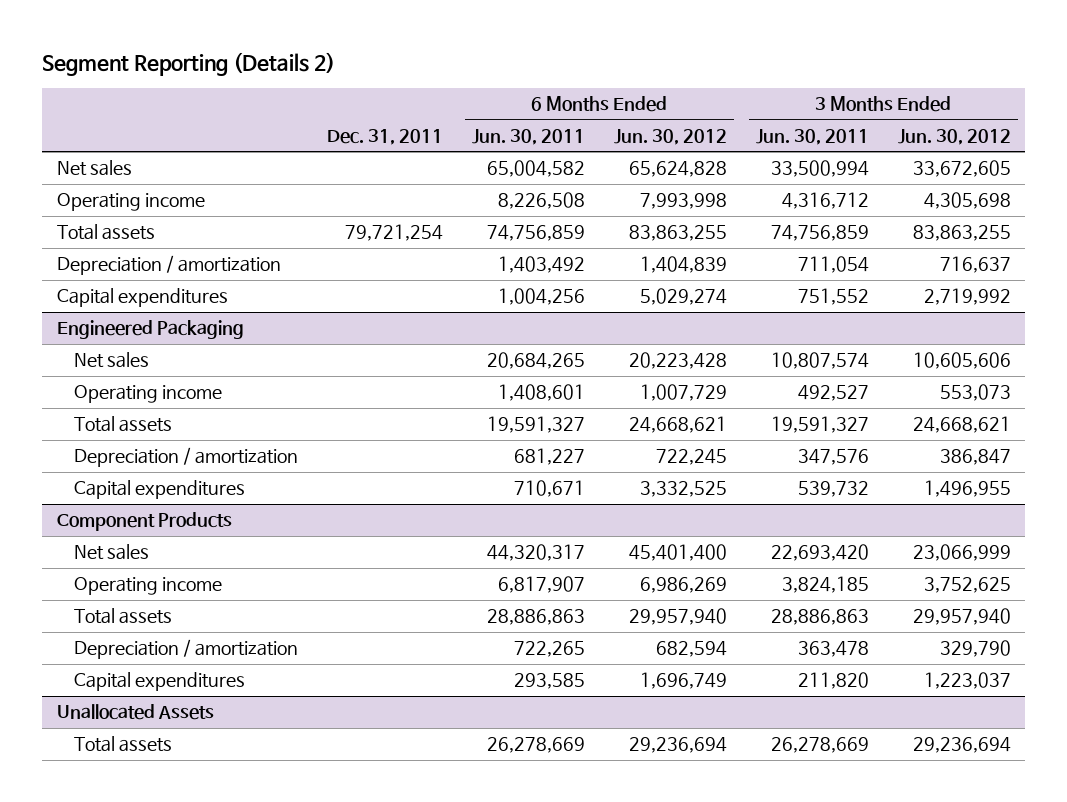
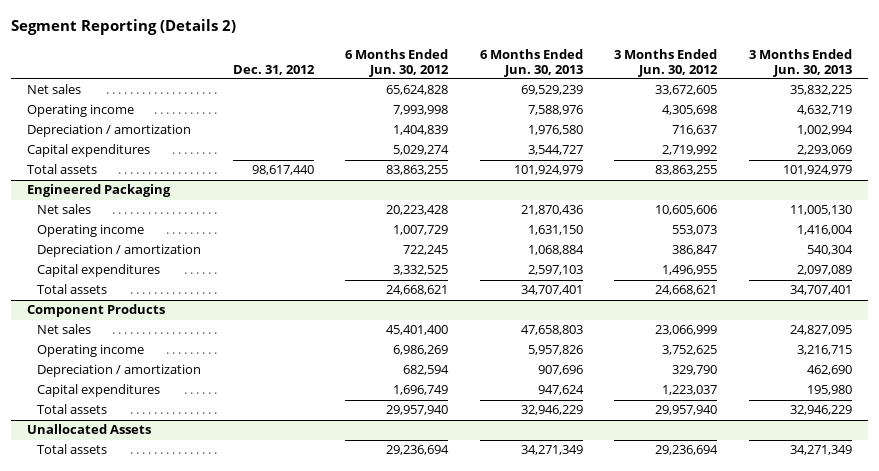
- | Dec. 31, 2011 | 6 Months Ended Jun. 30, 2011 | 6 Months Ended Jun. 30, 2012 | 3 Months Ended Jun. 30, 2011 | 3 Months Ended Jun. 30, 2012
+ | Dec. 31, 2012 | 6 Months Ended Jun. 30, 2012 | 6 Months Ended Jun. 30, 2013 | 3 Months Ended Jun. 30, 2012 | 3 Months Ended Jun. 30, 2013
moved down: Total assets | 98,617,440 | 83,863,255 | 101,924,979 | 83,863,255 | 101,924,979
@ Engineered Packaging
moved down: Total assets | | 24,668,621 | 34,707,401 | 24,668,621 | 34,707,401
@ Component Products
moved down: Total assets | | 29,957,940 | 32,946,229 | 29,957,940 | 32,946,229

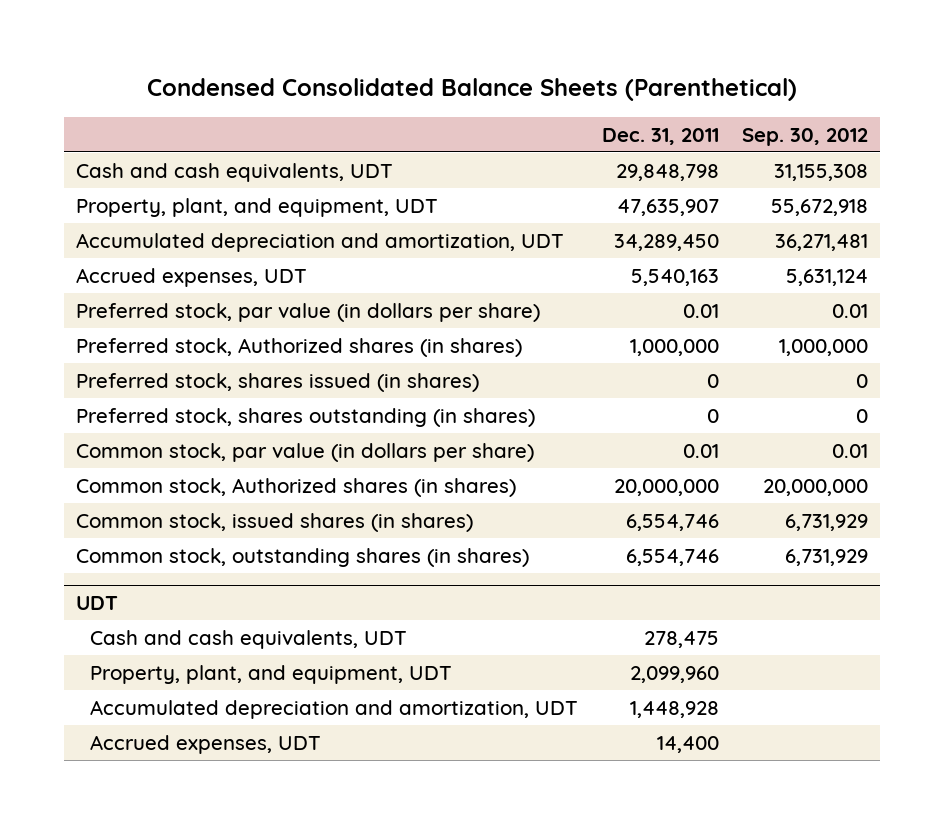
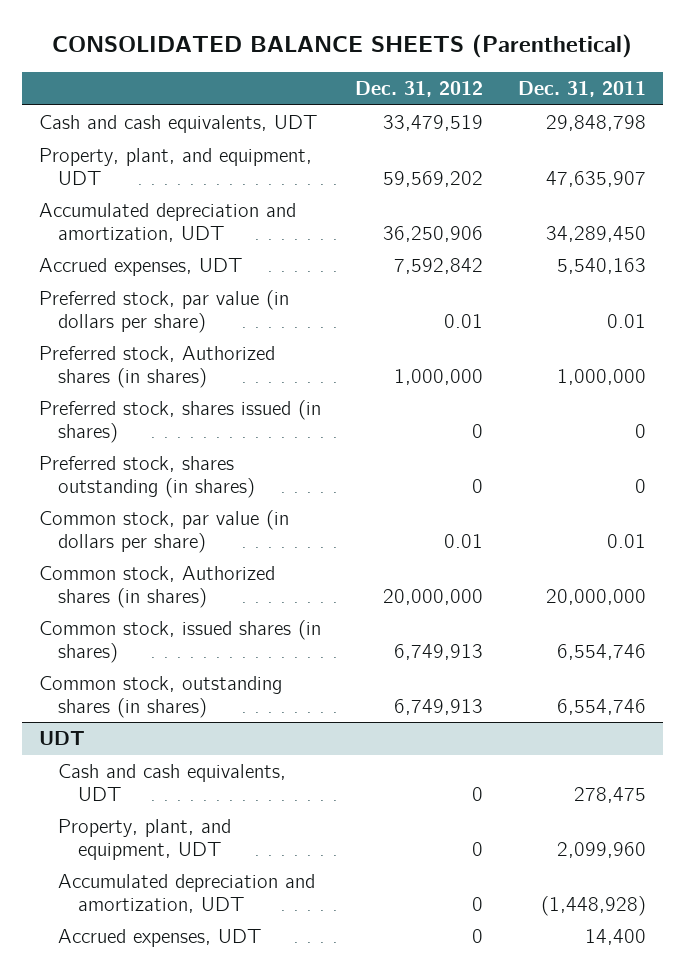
- Condensed Consolidated Balance Sheets (Parenthetical)
+ CONSOLIDATED BALANCE SHEETS (Parenthetical)
- | Dec. 31, 2011 | Sep. 30, 2012
+ | Dec. 31, 2012 | Dec. 31, 2011
@ UDT
- Accumulated depreciation and amortization, UDT | 1,448,928 |
+ Accumulated depreciation and amortization, UDT | 0 | (1,448,928)

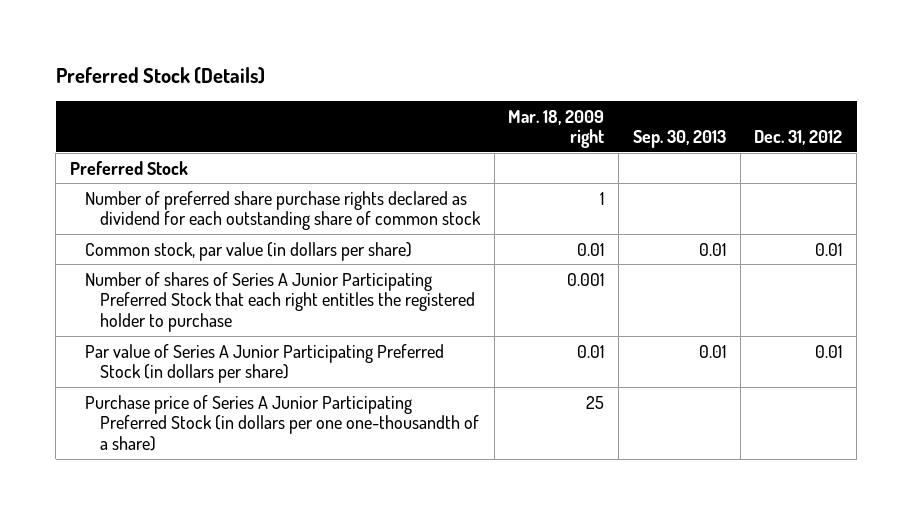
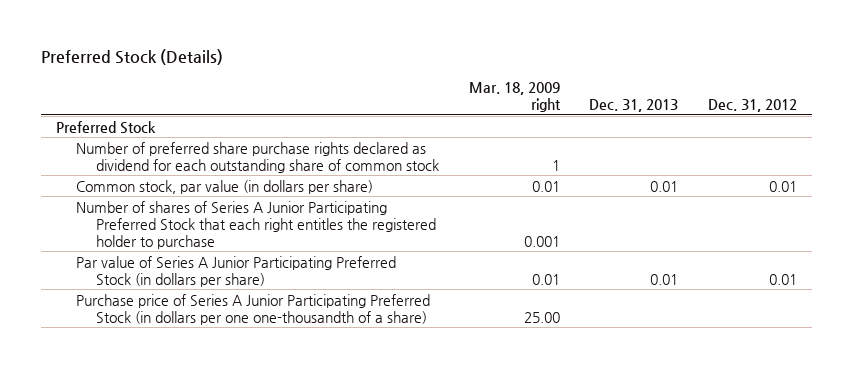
- | Mar. 18, 2009 right | Sep. 30, 2013 | Dec. 31, 2012
+ | Mar. 18, 2009 right | Dec. 31, 2013 | Dec. 31, 2012
- Purchase price of Series A Junior Participating Preferred Stock (in dollars per one one-thousandth of a share) | 25 | |
+ Purchase price of Series A Junior Participating Preferred Stock (in dollars per one one-thousandth of a share) | 25.00 | |

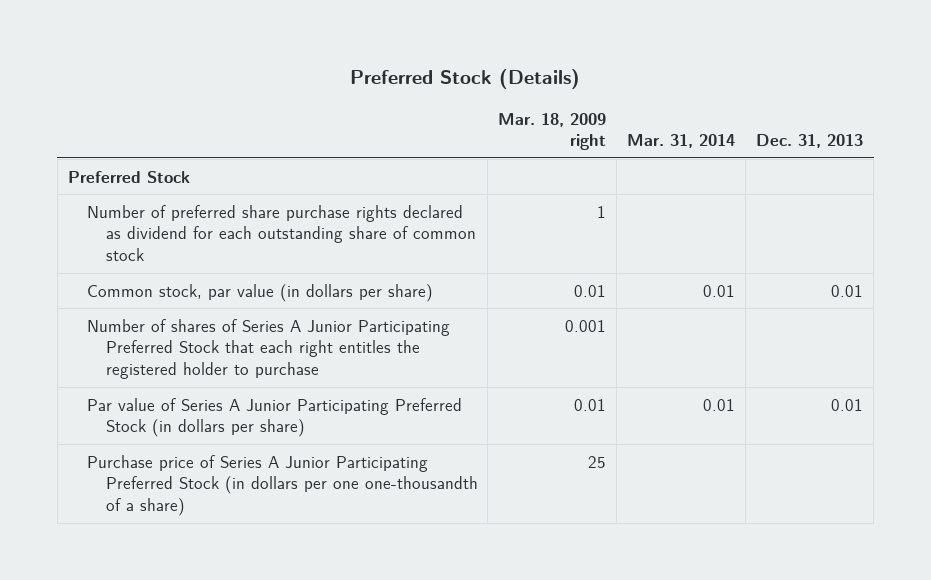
- | Mar. 18, 2009 right | Dec. 31, 2013 | Dec. 31, 2012
+ | Mar. 18, 2009 right | Mar. 31, 2014 | Dec. 31, 2013
- Purchase price of Series A Junior Participating Preferred Stock (in dollars per one one-thousandth of a share) | 25.00 | |
+ Purchase price of Series A Junior Participating Preferred Stock (in dollars per one one-thousandth of a share) | 25 | |

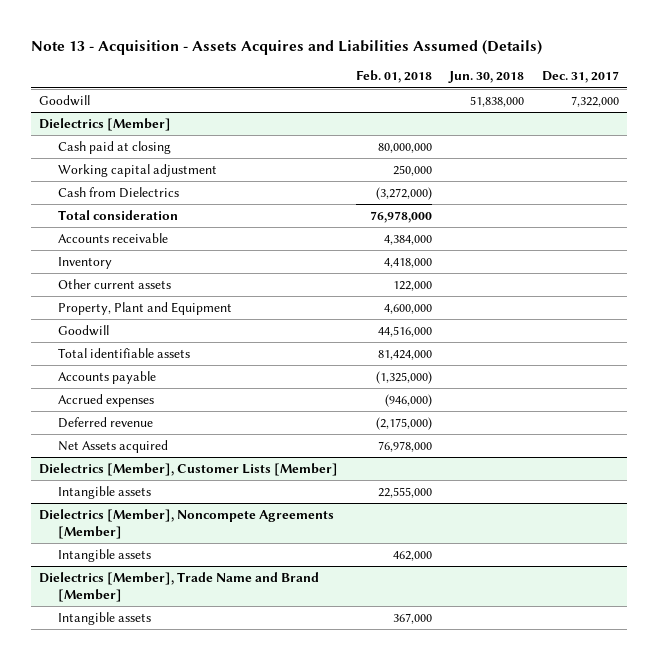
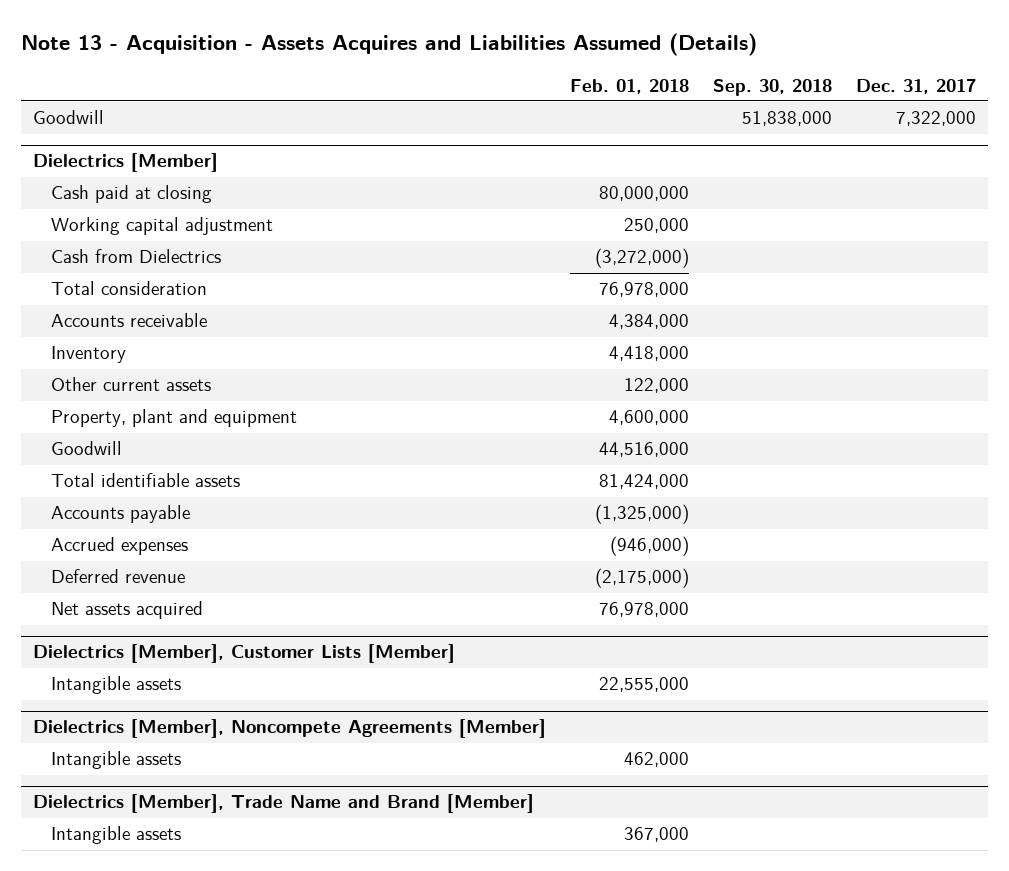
- | Feb. 01, 2018 | Jun. 30, 2018 | Dec. 31, 2017
+ | Feb. 01, 2018 | Sep. 30, 2018 | Dec. 31, 2017
@ Dielectrics [Member]
- Property, Plant and Equipment | 4,600,000 | |
+ Property, plant and equipment | 4,600,000 | |
- Net Assets acquired | 76,978,000 | |
+ Net assets acquired | 76,978,000 | |

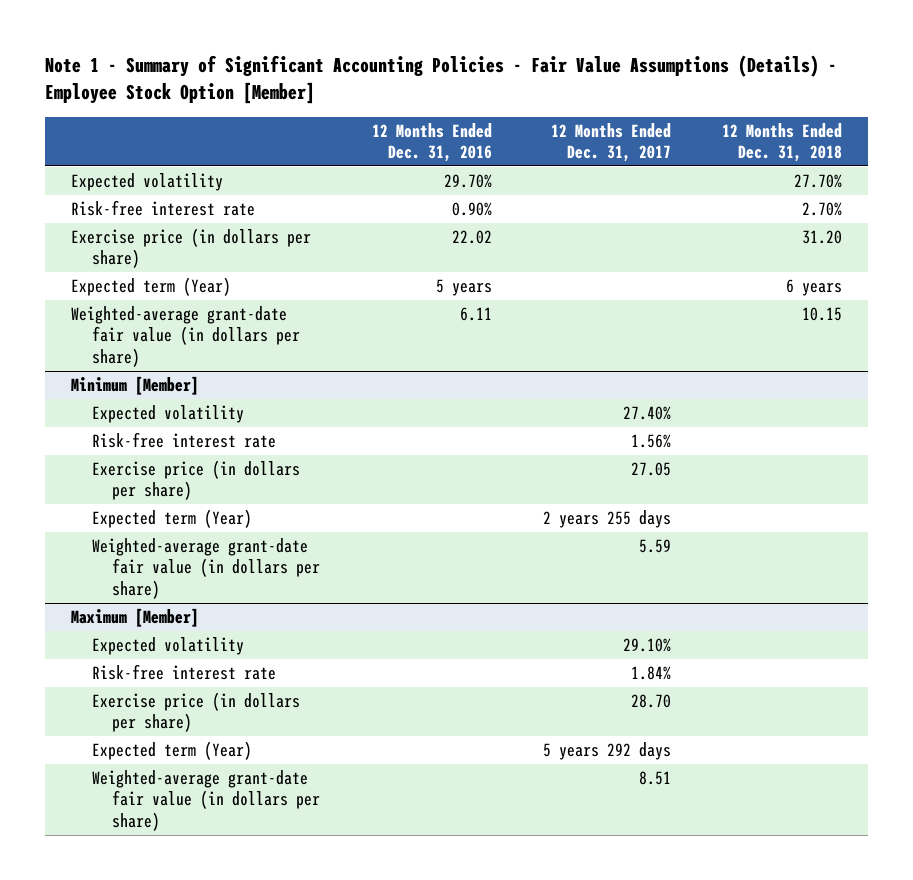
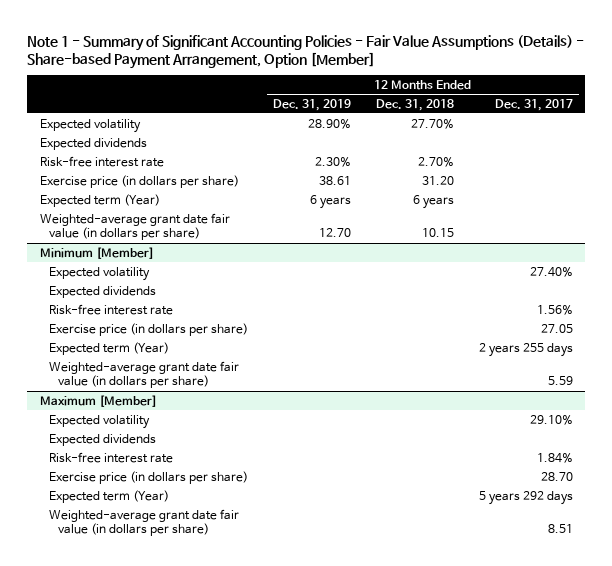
- Note 1 - Summary of Significant Accounting Policies - Fair Value Assumptions (Details) - Employee Stock Option [Member]
+ Note 1 - Summary of Significant Accounting Policies - Fair Value Assumptions (Details) - Share-based Payment Arrangement, Option [Member]
- | 12 Months Ended Dec. 31, 2016 | 12 Months Ended Dec. 31, 2017 | 12 Months Ended Dec. 31, 2018
+ | 12 Months Ended Dec. 31, 2019 | 12 Months Ended Dec. 31, 2018 | 12 Months Ended Dec. 31, 2017
+ Expected dividends
- Weighted-average grant-date fair value (in dollars per share) | 6.11 | | 10.15
+ Weighted-average grant date fair value (in dollars per share) | 12.70 | 10.15 |
@ Minimum [Member]
+ Expected dividends
- Weighted-average grant-date fair value (in dollars per share) | | 5.59 |
+ Weighted-average grant date fair value (in dollars per share) | | | 5.59
@ Maximum [Member]
+ Expected dividends
- Weighted-average grant-date fair value (in dollars per share) | | 8.51 |
+ Weighted-average grant date fair value (in dollars per share) | | | 8.51

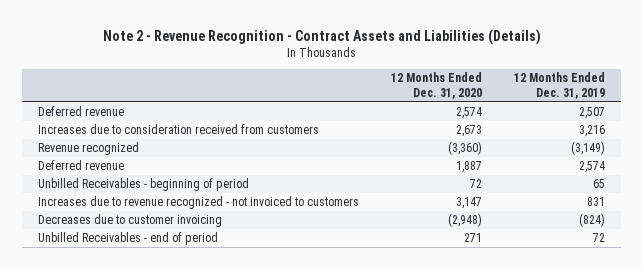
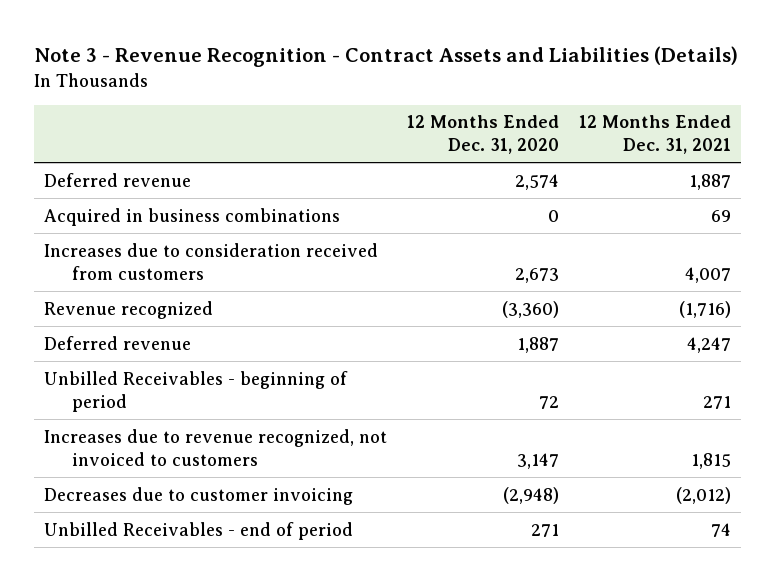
- Note 2 - Revenue Recognition - Contract Assets and Liabilities (Details)
+ Note 3 - Revenue Recognition - Contract Assets and Liabilities (Details)
- | 12 Months Ended Dec. 31, 2020 | 12 Months Ended Dec. 31, 2019
+ | 12 Months Ended Dec. 31, 2020 | 12 Months Ended Dec. 31, 2021
+ Acquired in business combinations | 0 | 69
- Increases due to revenue recognized - not invoiced to customers | 3,147 | 831
+ Increases due to revenue recognized, not invoiced to customers | 3,147 | 1,815

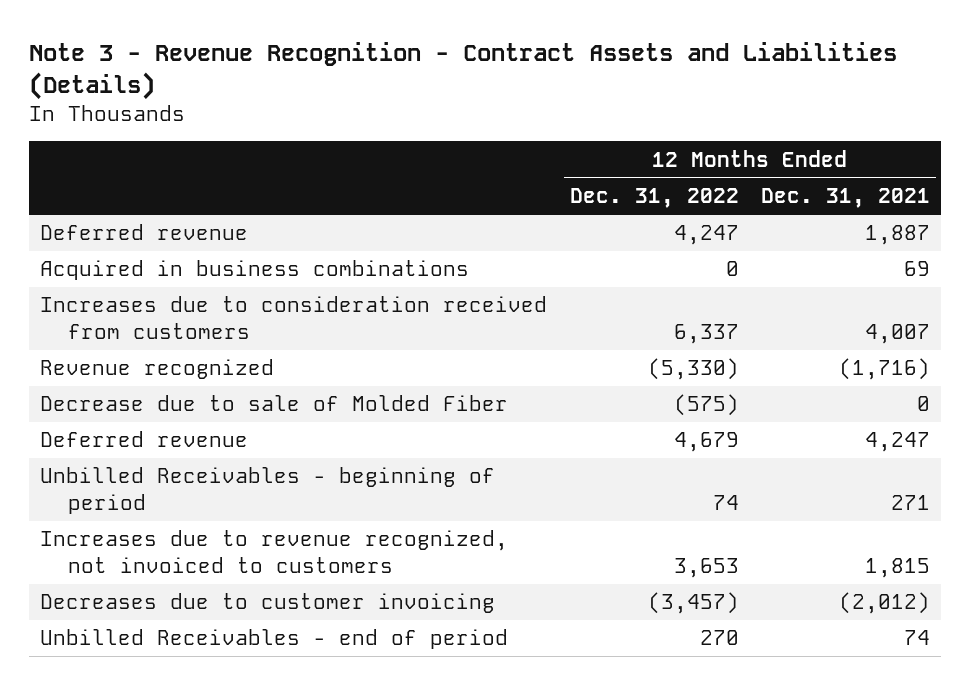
- | 12 Months Ended Dec. 31, 2020 | 12 Months Ended Dec. 31, 2021
+ | 12 Months Ended Dec. 31, 2022 | 12 Months Ended Dec. 31, 2021
+ Decrease due to sale of Molded Fiber | (575) | 0

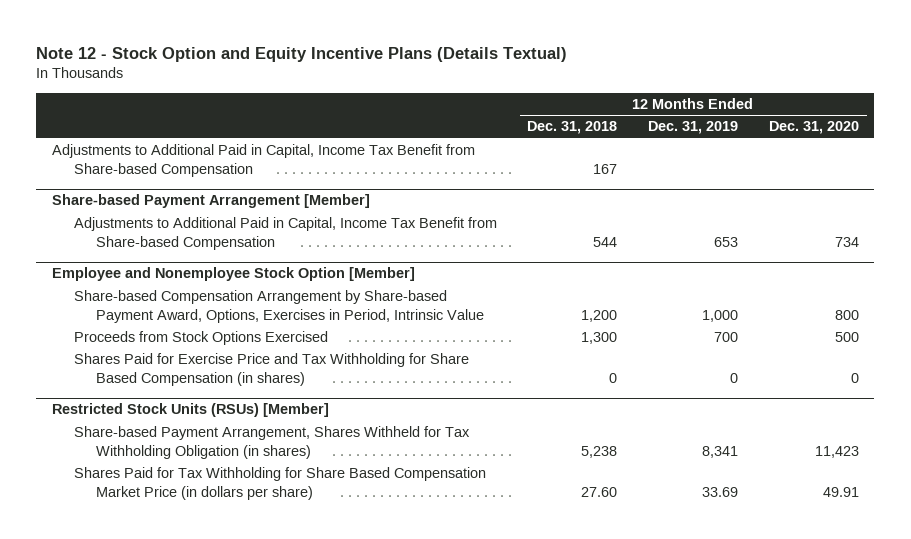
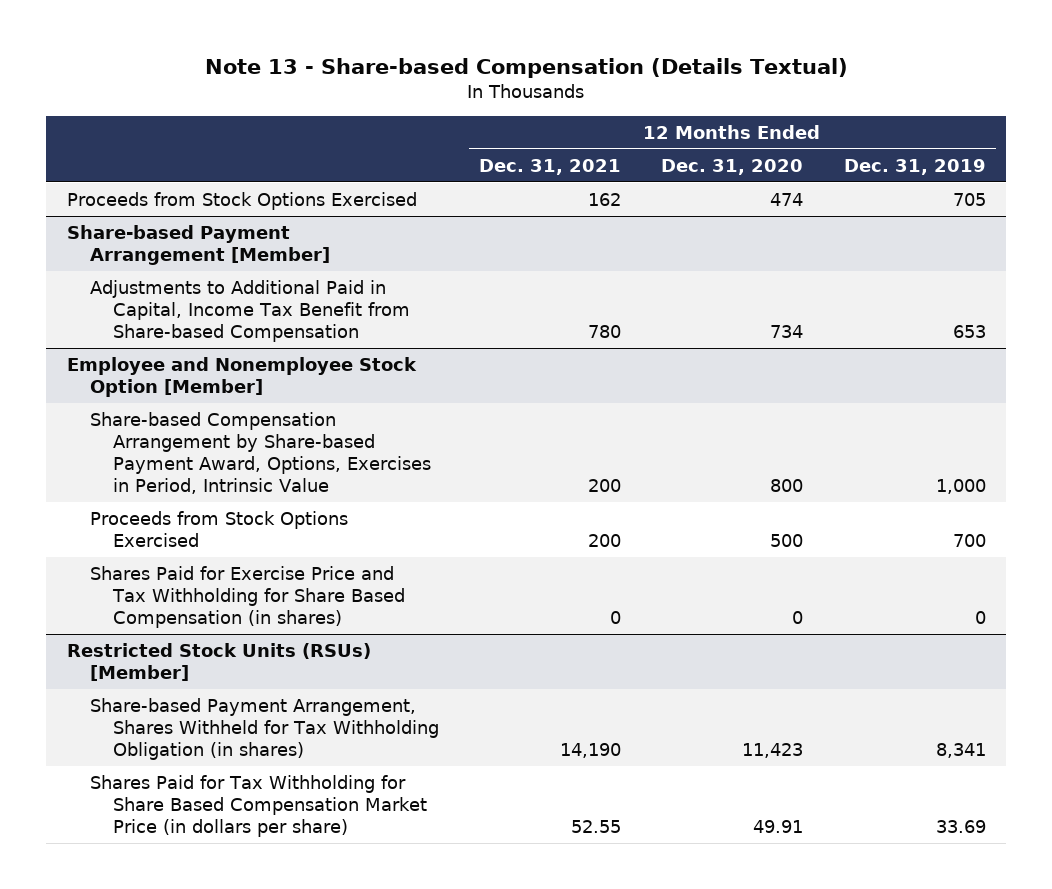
- Note 12 - Stock Option and Equity Incentive Plans (Details Textual)
+ Note 13 - Share-based Compensation (Details Textual)
- | 12 Months Ended Dec. 31, 2018 | 12 Months Ended Dec. 31, 2019 | 12 Months Ended Dec. 31, 2020
+ | 12 Months Ended Dec. 31, 2021 | 12 Months Ended Dec. 31, 2020 | 12 Months Ended Dec. 31, 2019
- Adjustments to Additional Paid in Capital, Income Tax Benefit from Share-based Compensation | 167 | |
+ Proceeds from Stock Options Exercised | 162 | 474 | 705

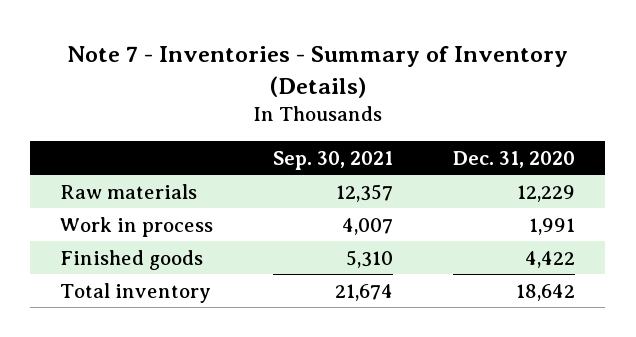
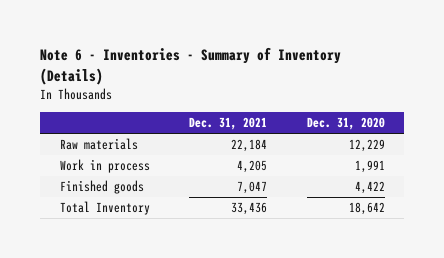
- Note 7 - Inventories - Summary of Inventory (Details)
+ Note 6 - Inventories - Summary of Inventory (Details)
- | Sep. 30, 2021 | Dec. 31, 2020
+ | Dec. 31, 2021 | Dec. 31, 2020
- Total inventory | 21,674 | 18,642
+ Total Inventory | 33,436 | 18,642

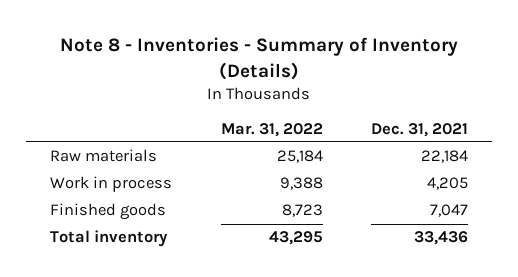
- Note 6 - Inventories - Summary of Inventory (Details)
+ Note 8 - Inventories - Summary of Inventory (Details)
- | Dec. 31, 2021 | Dec. 31, 2020
+ | Mar. 31, 2022 | Dec. 31, 2021
- Total Inventory | 33,436 | 18,642
+ Total inventory | 43,295 | 33,436

